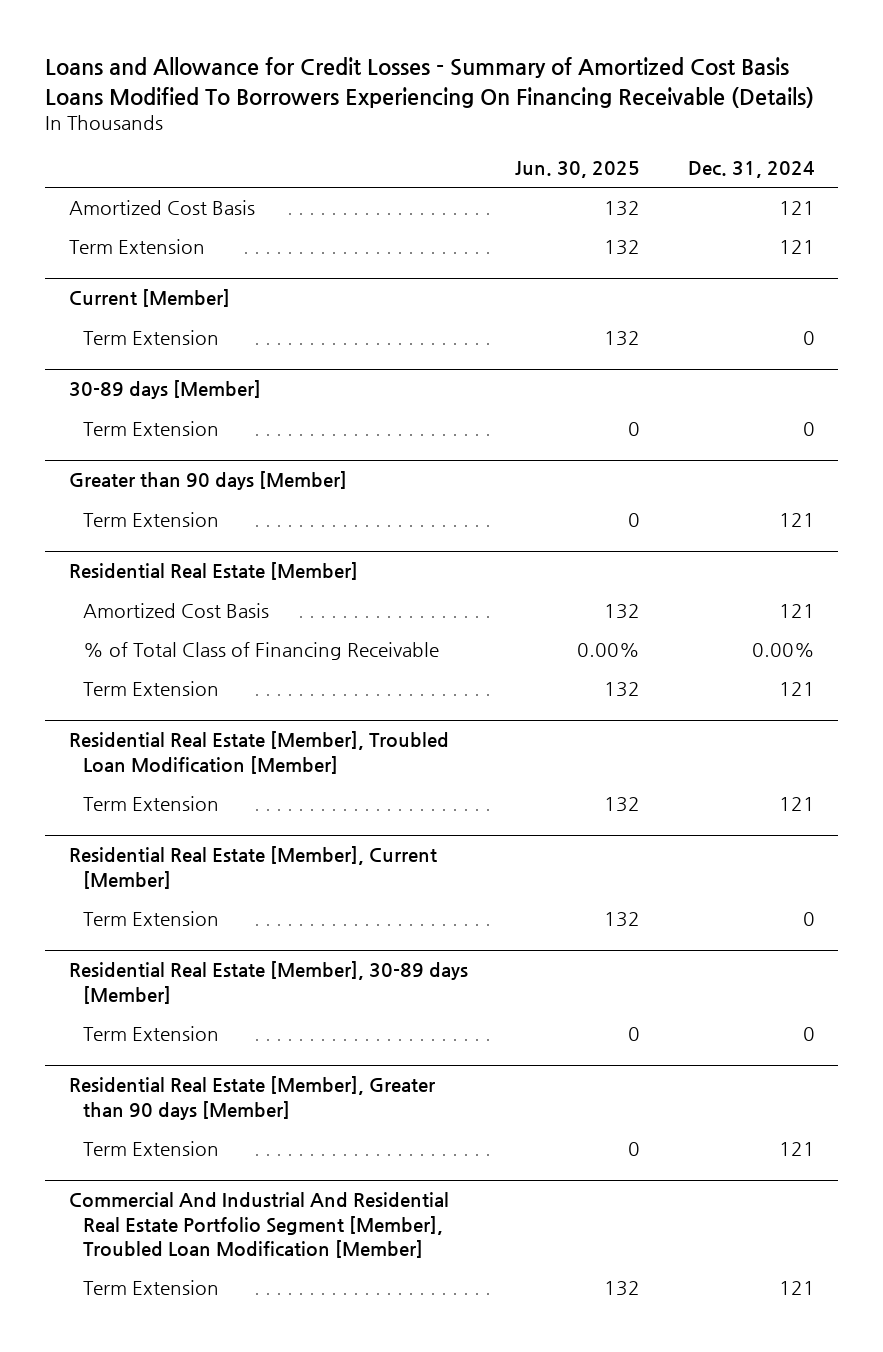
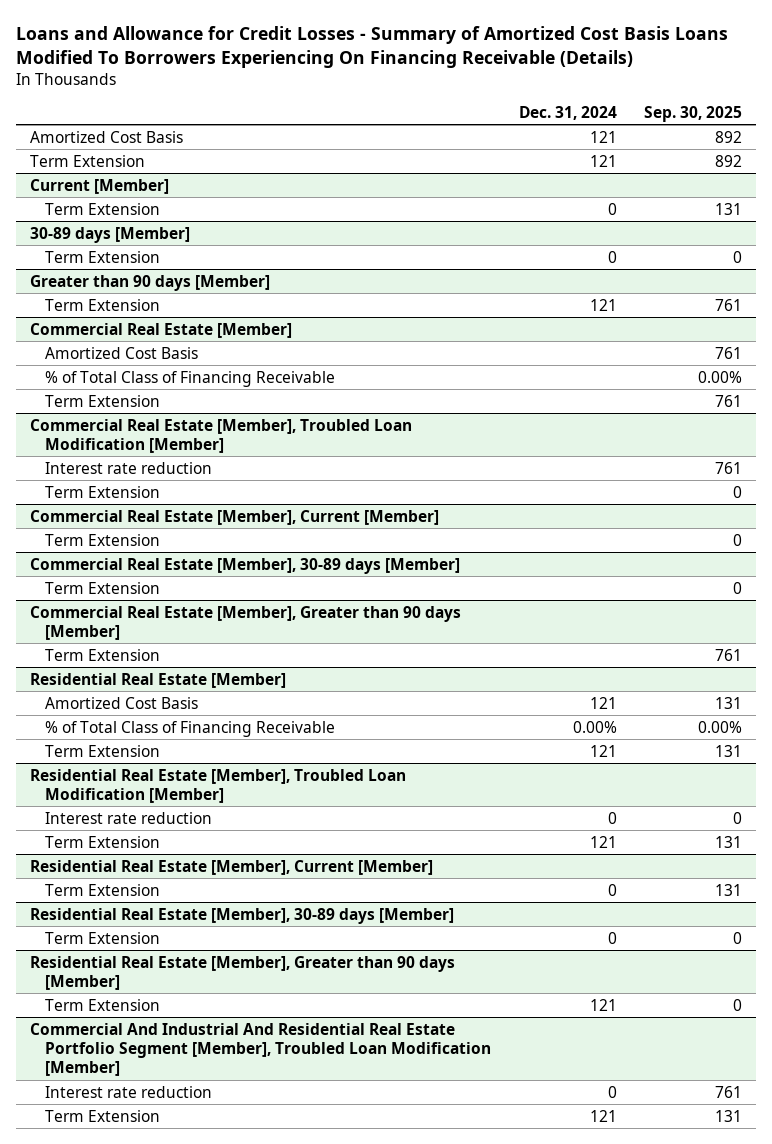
- | Jun. 30, 2025 | Dec. 31, 2024
+ | Dec. 31, 2024 | Sep. 30, 2025
+ Commercial Real Estate [Member]
+ Amortized Cost Basis | | 761
+ % of Total Class of Financing Receivable | | 0.00%
+ Term Extension | | 761
+ Commercial Real Estate [Member], Troubled Loan Modification [Member]
+ Interest rate reduction | | 761
+ Term Extension | | 0
+ Commercial Real Estate [Member], Current [Member]
+ Term Extension | | 0
+ Commercial Real Estate [Member], 30-89 days [Member]
+ Term Extension | | 0
+ Commercial Real Estate [Member], Greater than 90 days [Member]
+ Term Extension | | 761
@ Residential Real Estate [Member], Troubled Loan Modification [Member]
+ Interest rate reduction | 0 | 0
@ Commercial And Industrial And Residential Real Estate Portfolio Segment [Member], Troubled Loan Modification [Member]
+ Interest rate reduction | 0 | 761

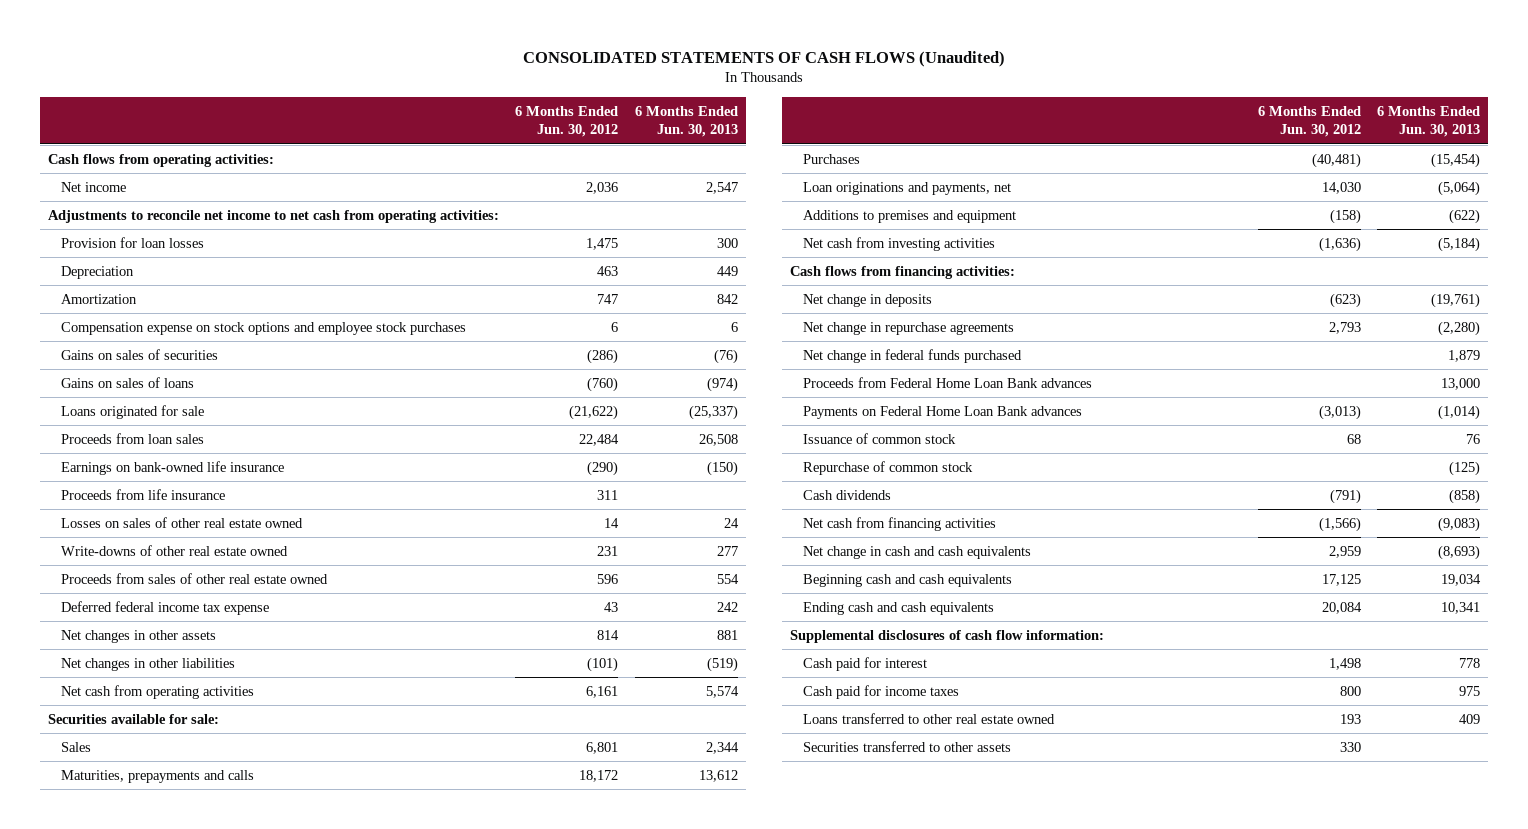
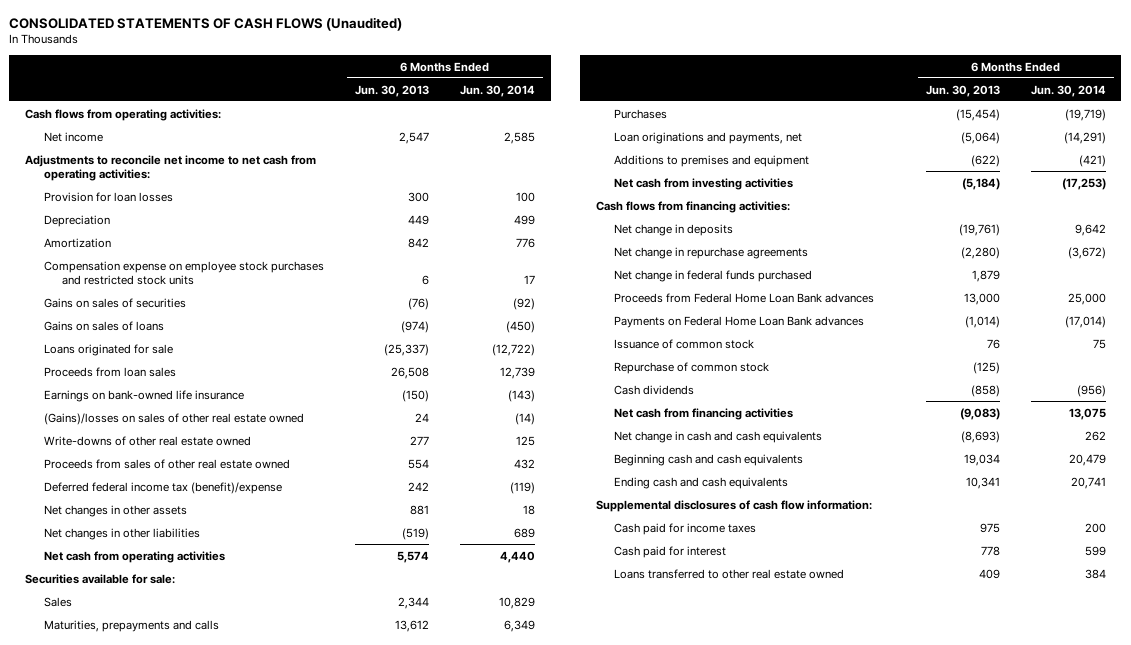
- | 6 Months Ended Jun. 30, 2012 | 6 Months Ended Jun. 30, 2013
+ | 6 Months Ended Jun. 30, 2013 | 6 Months Ended Jun. 30, 2014
- Compensation expense on stock options and employee stock purchases | 6 | 6
+ Compensation expense on employee stock purchases and restricted stock units | 6 | 17
- Proceeds from life insurance | 311 |
- Losses on sales of other real estate owned | 14 | 24
+ (Gains)/losses on sales of other real estate owned | 24 | (14)
- Deferred federal income tax expense | 43 | 242
+ Deferred federal income tax (benefit)/expense | 242 | (119)
moved down: Cash paid for interest | 778 | 599
- Securities transferred to other assets | 330 |

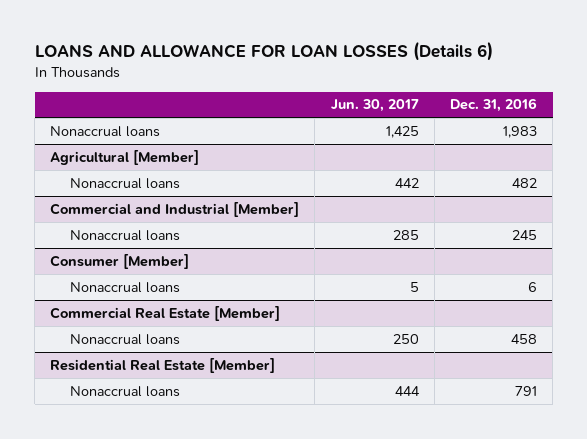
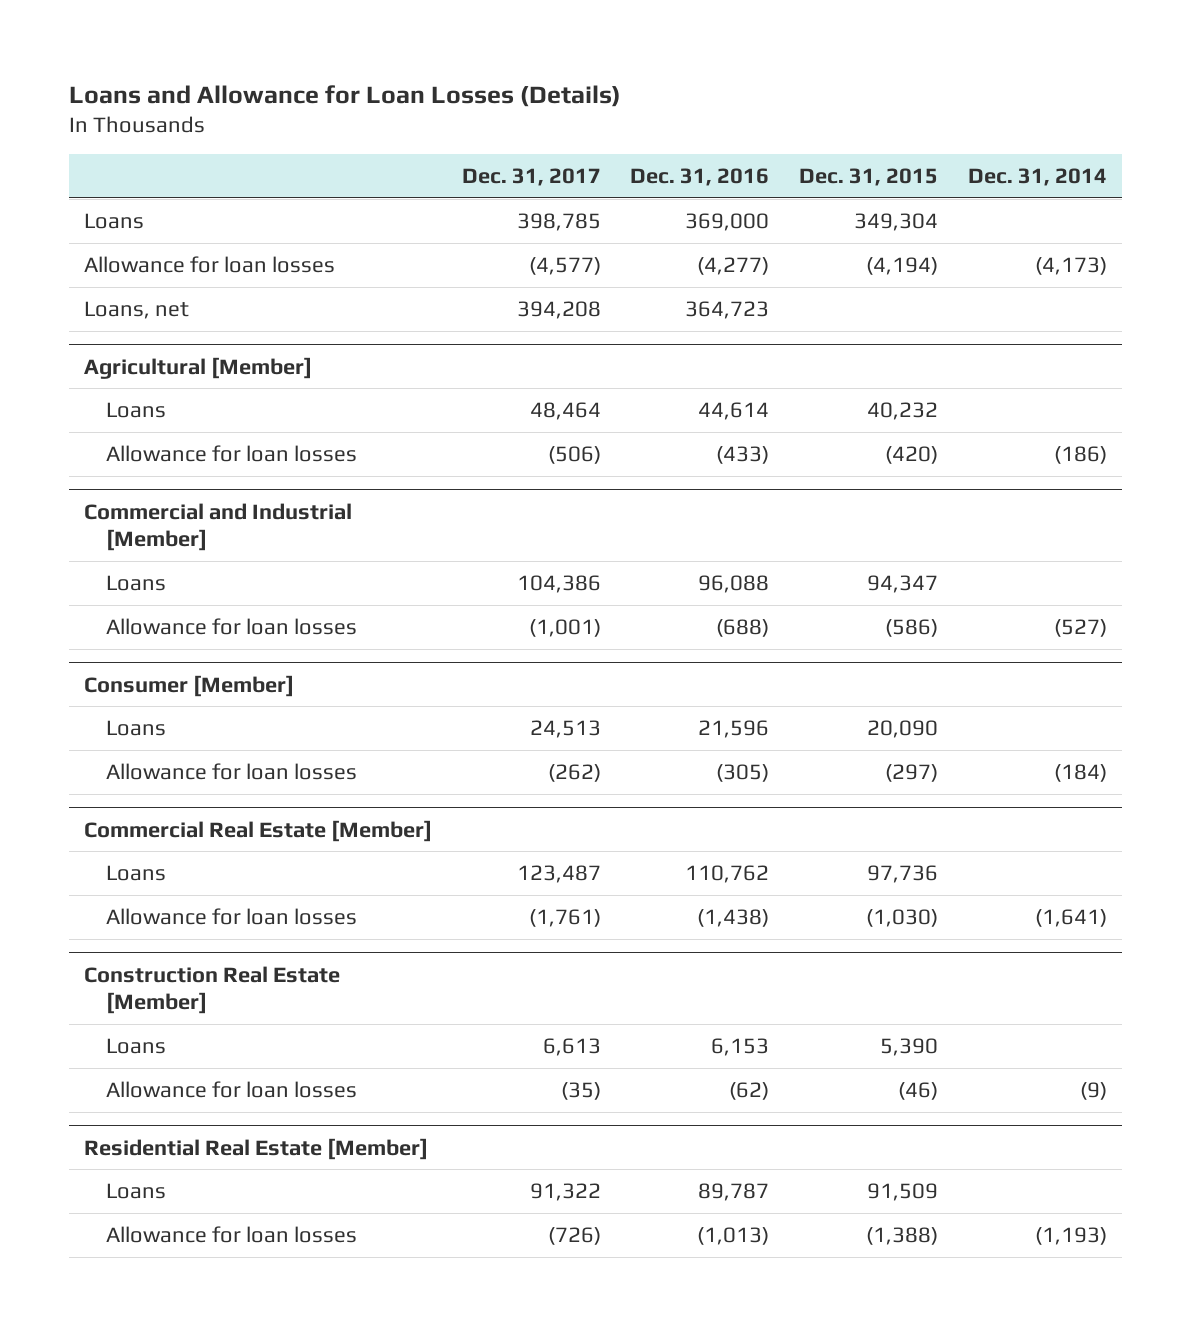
- LOANS AND ALLOWANCE FOR LOAN LOSSES (Details 6)
+ Loans and Allowance for Loan Losses (Details)
- | Jun. 30, 2017 | Dec. 31, 2016
+ | Dec. 31, 2017 | Dec. 31, 2016 | Dec. 31, 2015 | Dec. 31, 2014
- Nonaccrual loans | 1,425 | 1,983
+ Loans | 398,785 | 369,000 | 349,304 |
+ Allowance for loan losses | (4,577) | (4,277) | (4,194) | (4,173)
+ Loans, net | 394,208 | 364,723 | |
@ Agricultural [Member]
- Nonaccrual loans | 442 | 482
+ Loans | 48,464 | 44,614 | 40,232 |
+ Allowance for loan losses | (506) | (433) | (420) | (186)
@ Commercial and Industrial [Member]
- Nonaccrual loans | 285 | 245
+ Loans | 104,386 | 96,088 | 94,347 |
+ Allowance for loan losses | (1,001) | (688) | (586) | (527)
@ Consumer [Member]
- Nonaccrual loans | 5 | 6
+ Loans | 24,513 | 21,596 | 20,090 |
+ Allowance for loan losses | (262) | (305) | (297) | (184)
@ Commercial Real Estate [Member]
- Nonaccrual loans | 250 | 458
+ Loans | 123,487 | 110,762 | 97,736 |
+ Allowance for loan losses | (1,761) | (1,438) | (1,030) | (1,641)
+ Construction Real Estate [Member]
+ Loans | 6,613 | 6,153 | 5,390 |
+ Allowance for loan losses | (35) | (62) | (46) | (9)
@ Residential Real Estate [Member]
- Nonaccrual loans | 444 | 791
+ Loans | 91,322 | 89,787 | 91,509 |
+ Allowance for loan losses | (726) | (1,013) | (1,388) | (1,193)

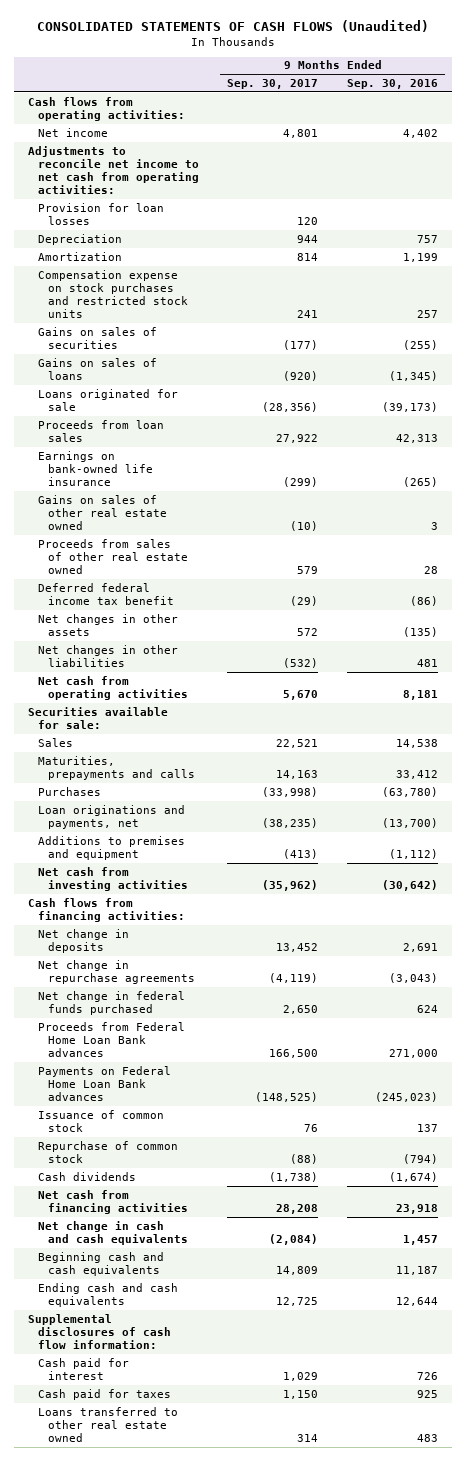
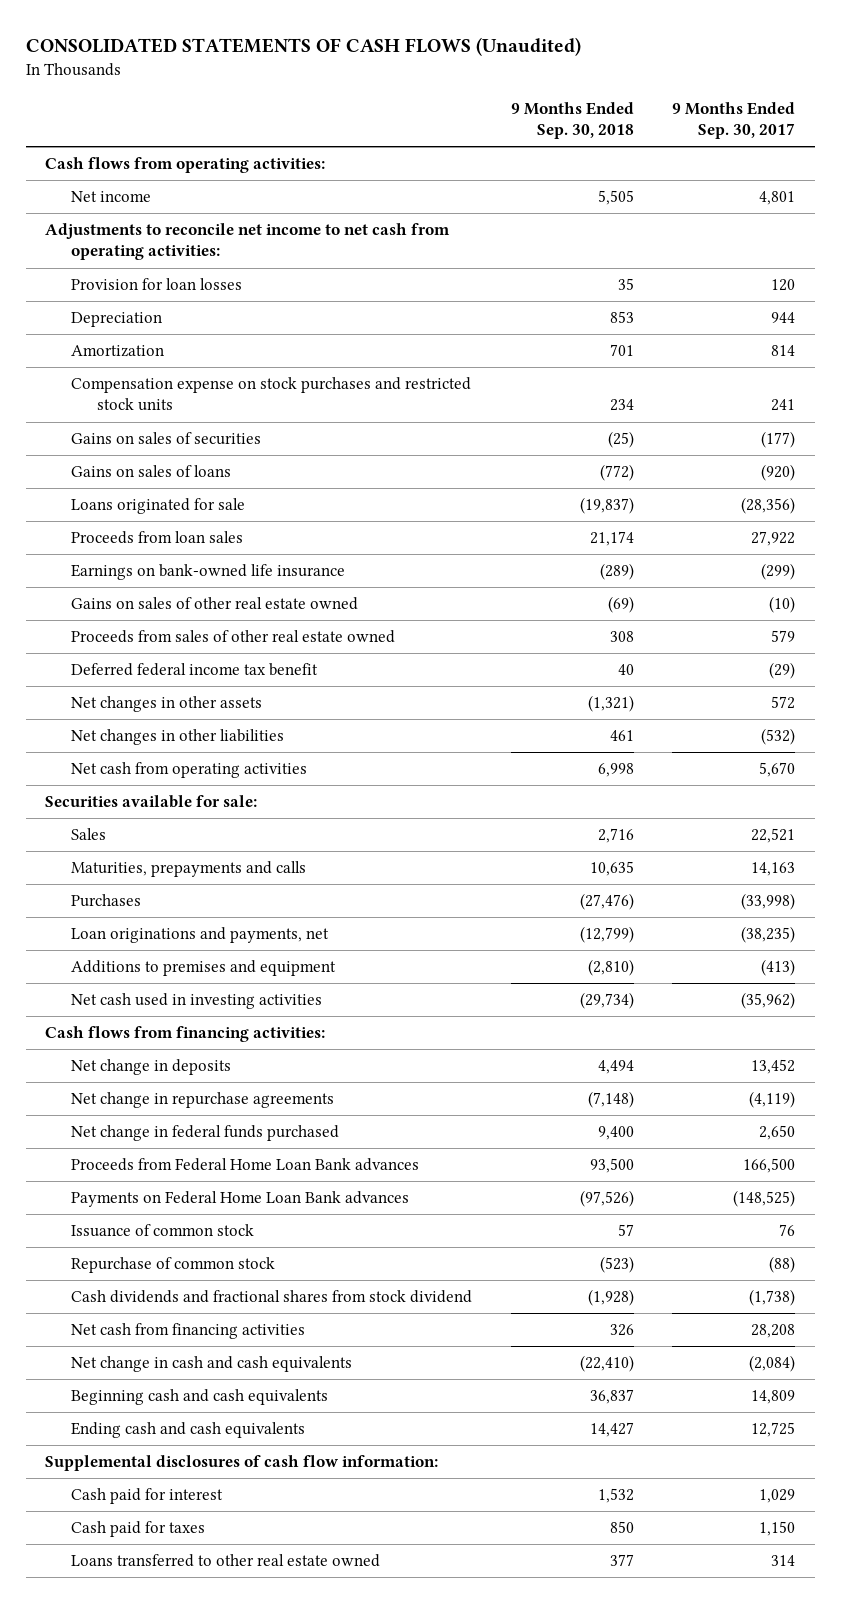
- | 9 Months Ended Sep. 30, 2017 | 9 Months Ended Sep. 30, 2016
+ | 9 Months Ended Sep. 30, 2018 | 9 Months Ended Sep. 30, 2017
- Net cash from investing activities | (35,962) | (30,642)
+ Net cash used in investing activities | (29,734) | (35,962)
- Cash dividends | (1,738) | (1,674)
+ Cash dividends and fractional shares from stock dividend | (1,928) | (1,738)

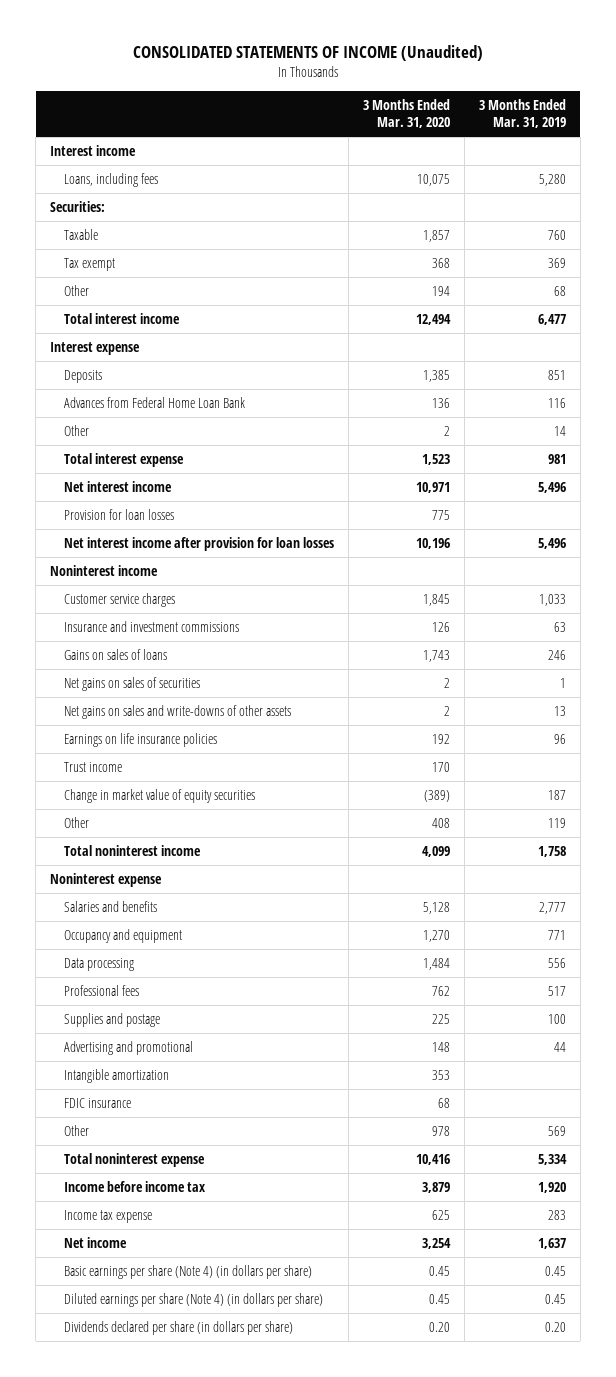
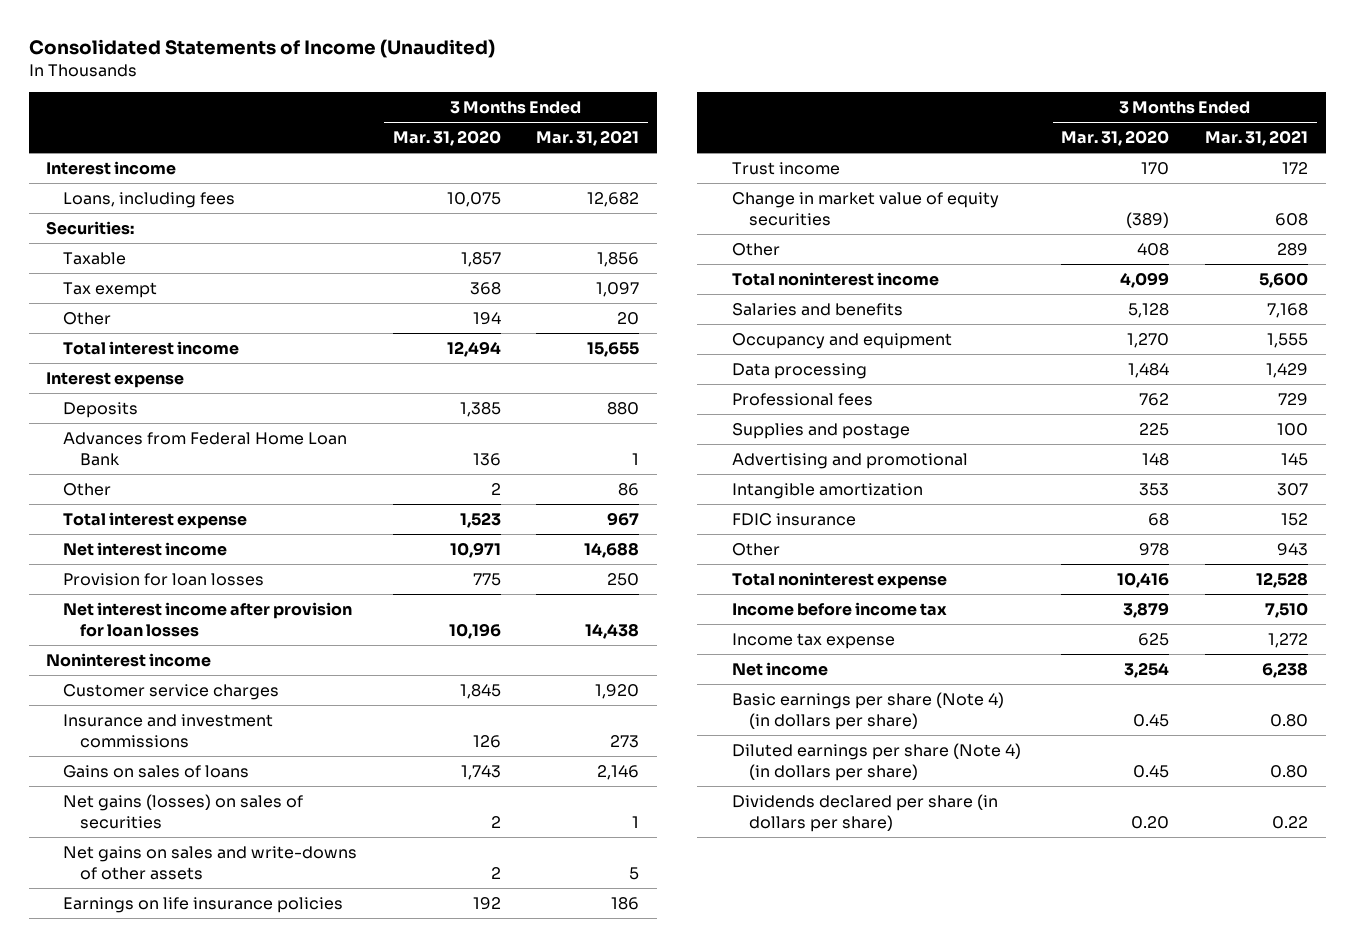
- CONSOLIDATED STATEMENTS OF INCOME (Unaudited)
+ Consolidated Statements of Income (Unaudited)
- | 3 Months Ended Mar. 31, 2020 | 3 Months Ended Mar. 31, 2019
+ | 3 Months Ended Mar. 31, 2020 | 3 Months Ended Mar. 31, 2021
- Net gains on sales of securities | 2 | 1
+ Net gains (losses) on sales of securities | 2 | 1
- Noninterest expense

